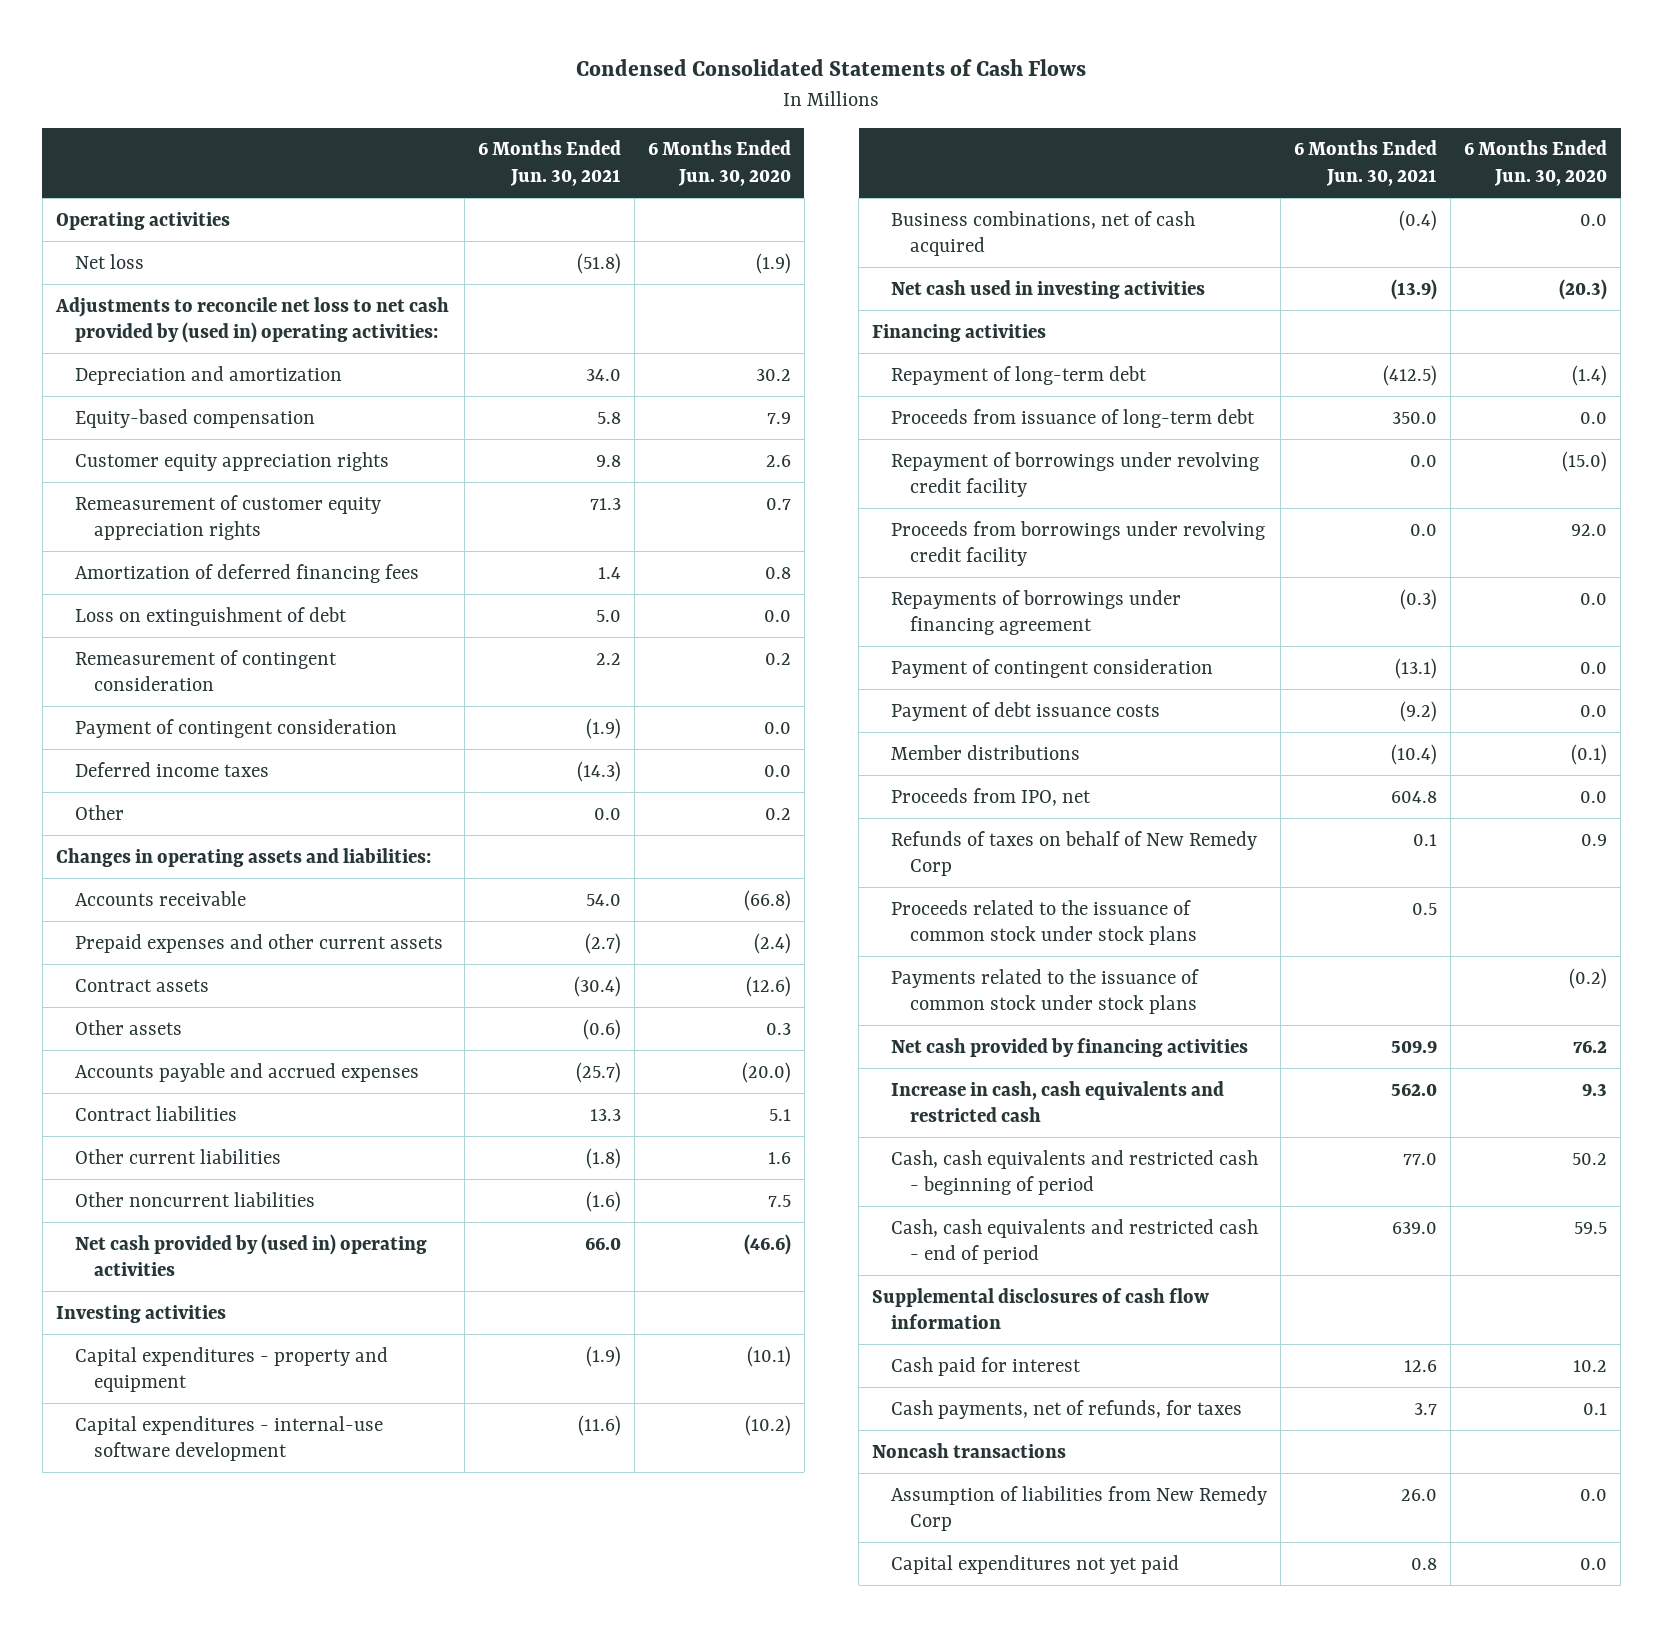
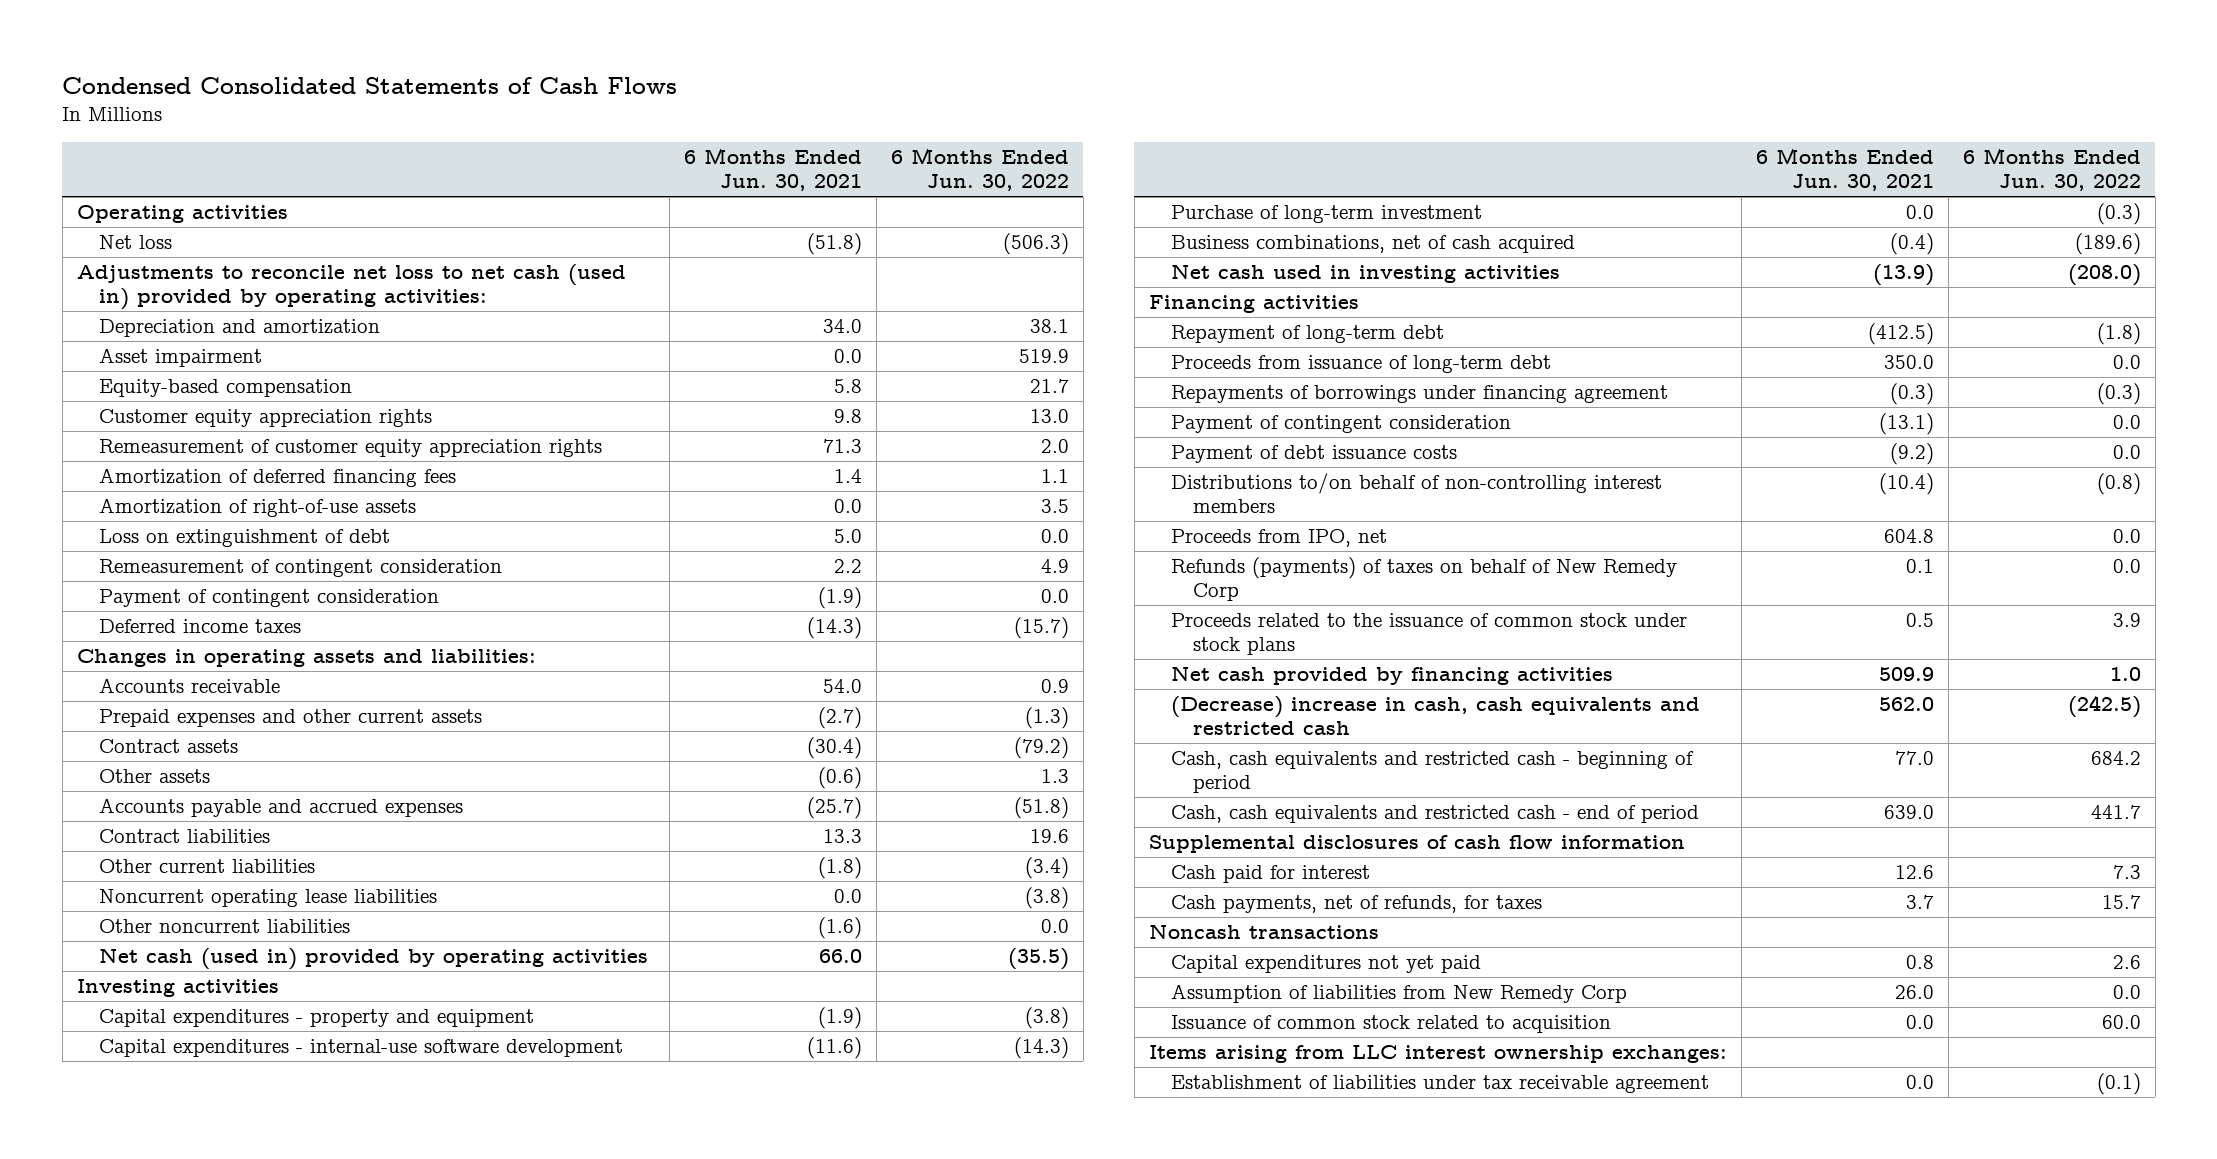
- | 6 Months Ended Jun. 30, 2021 | 6 Months Ended Jun. 30, 2020
+ | 6 Months Ended Jun. 30, 2021 | 6 Months Ended Jun. 30, 2022
- Adjustments to reconcile net loss to net cash provided by (used in) operating activities:
+ Adjustments to reconcile net loss to net cash (used in) provided by operating activities:
+ Asset impairment | 0.0 | 519.9
+ Amortization of right-of-use assets | 0.0 | 3.5
- Other | 0.0 | 0.2
+ Noncurrent operating lease liabilities | 0.0 | (3.8)
- Net cash provided by (used in) operating activities | 66.0 | (46.6)
+ Net cash (used in) provided by operating activities | 66.0 | (35.5)
+ Purchase of long-term investment | 0.0 | (0.3)
- Repayment of borrowings under revolving credit facility | 0.0 | (15.0)
- Proceeds from borrowings under revolving credit facility | 0.0 | 92.0
- Member distributions | (10.4) | (0.1)
+ Distributions to/on behalf of non-controlling interest members | (10.4) | (0.8)
- Refunds of taxes on behalf of New Remedy Corp | 0.1 | 0.9
+ Refunds (payments) of taxes on behalf of New Remedy Corp | 0.1 | 0.0
- Payments related to the issuance of common stock under stock plans | | (0.2)
- Increase in cash, cash equivalents and restricted cash | 562.0 | 9.3
+ (Decrease) increase in cash, cash equivalents and restricted cash | 562.0 | (242.5)
moved down: Assumption of liabilities from New Remedy Corp | 26.0 | 0.0
+ Issuance of common stock related to acquisition | 0.0 | 60.0
+ Items arising from LLC interest ownership exchanges:
+ Establishment of liabilities under tax receivable agreement | 0.0 | (0.1)

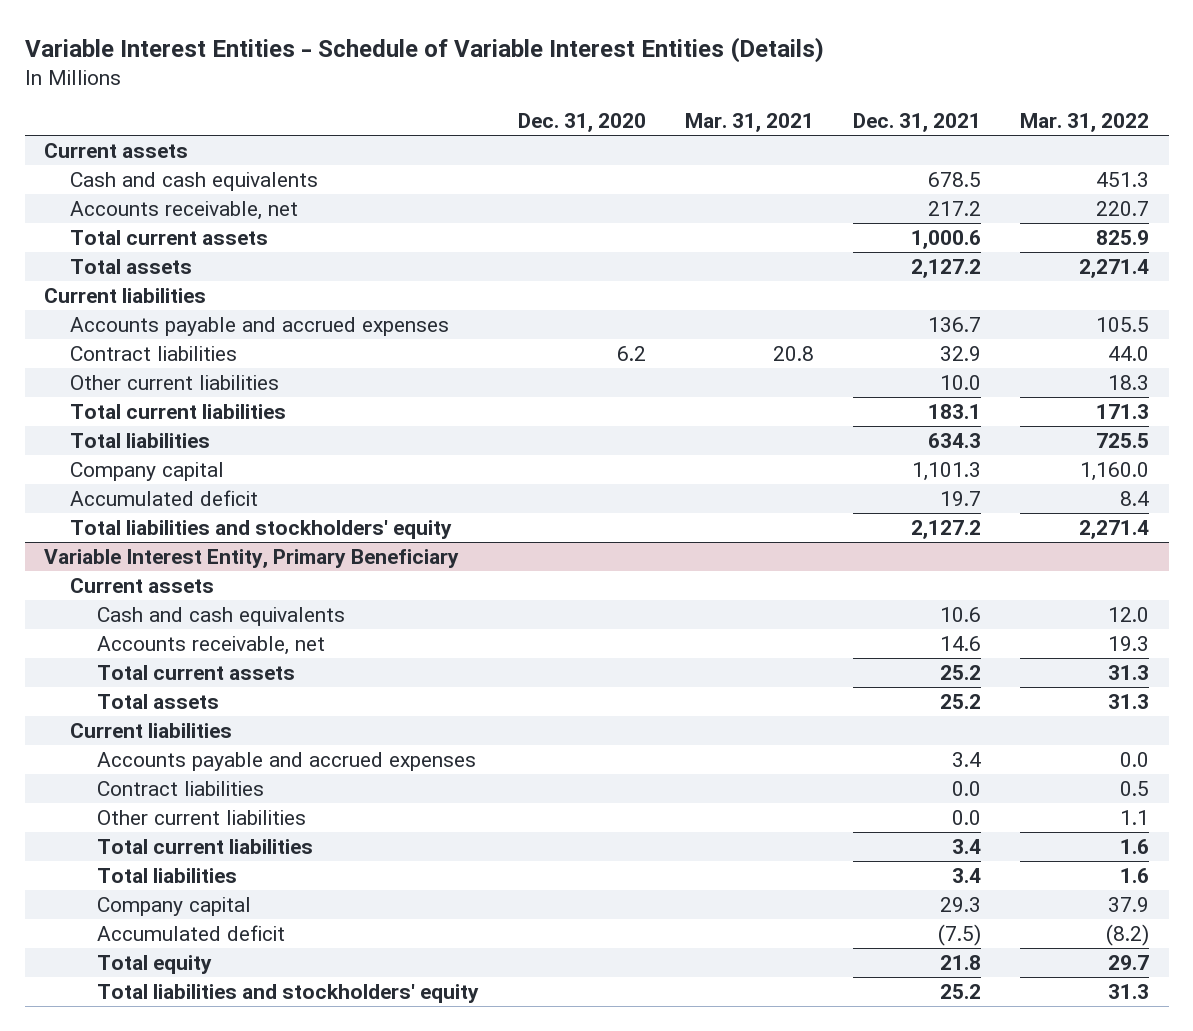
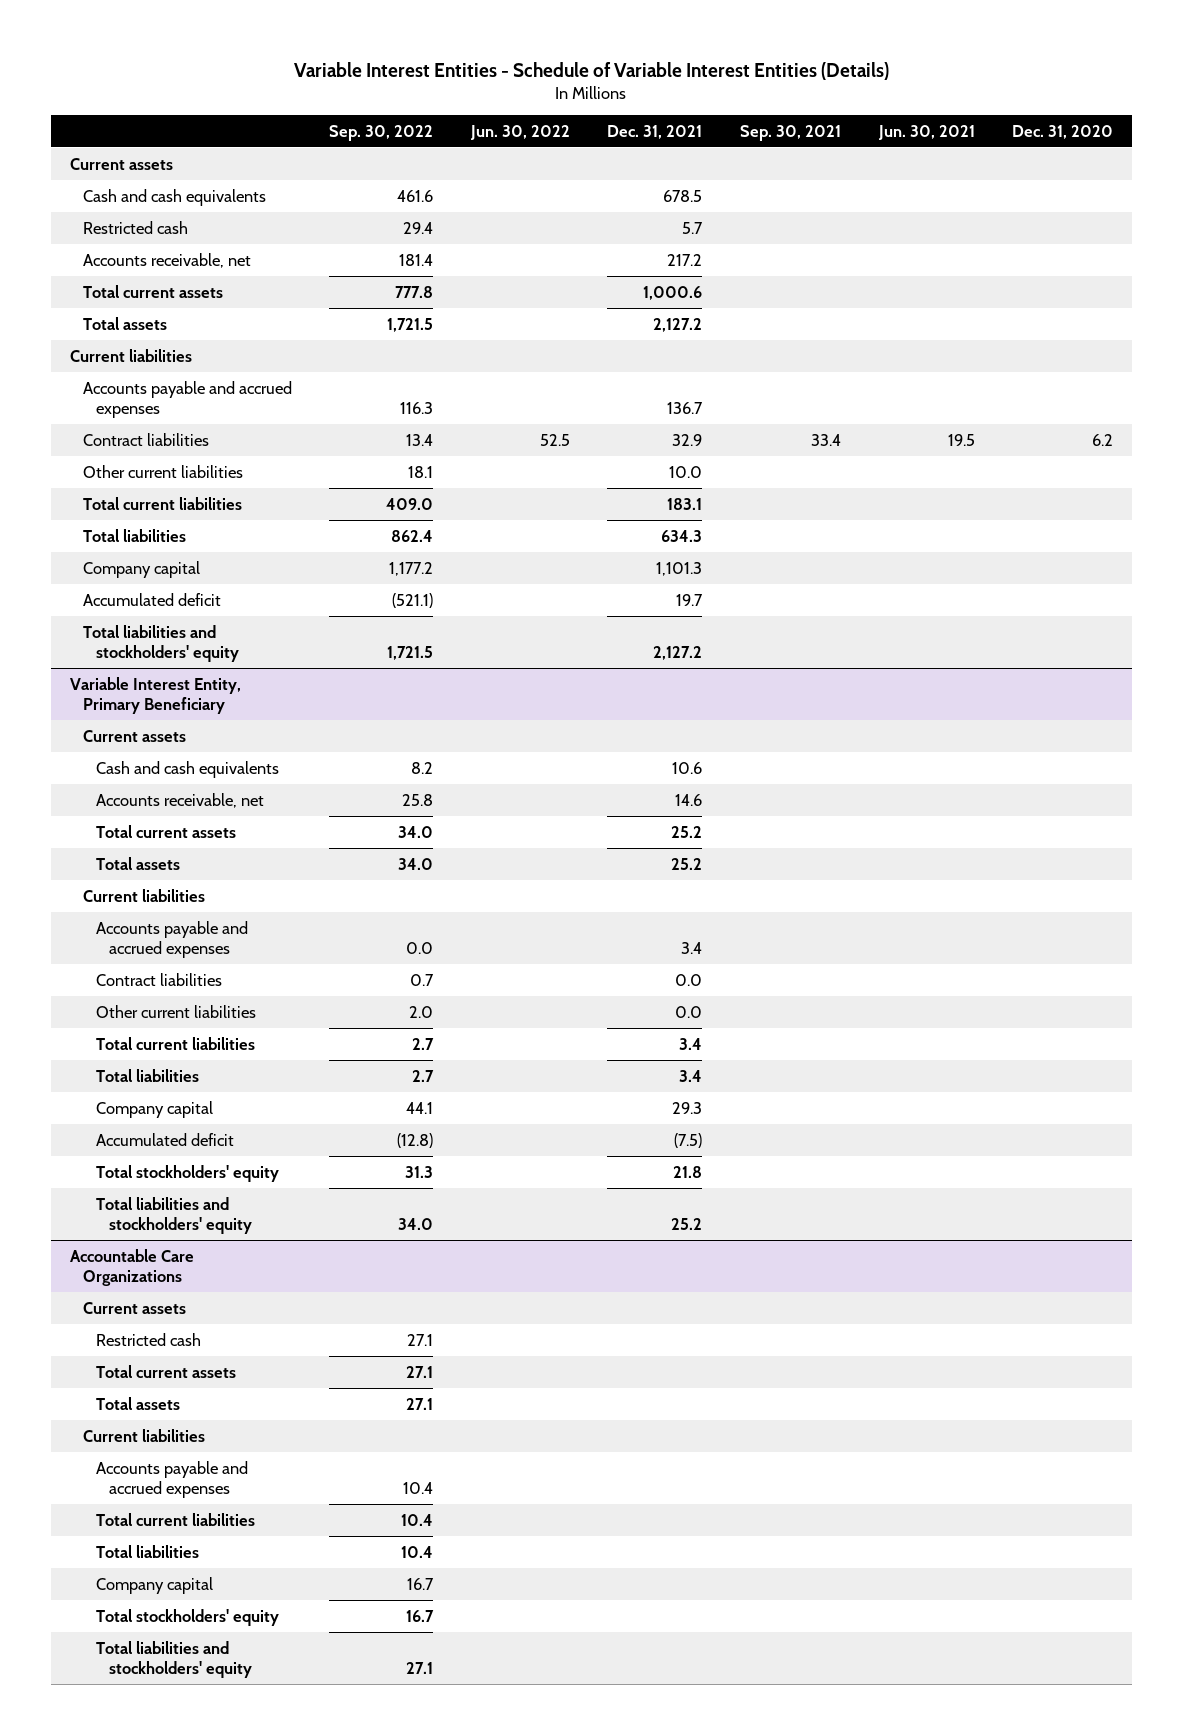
- | Dec. 31, 2020 | Mar. 31, 2021 | Dec. 31, 2021 | Mar. 31, 2022
+ | Sep. 30, 2022 | Jun. 30, 2022 | Dec. 31, 2021 | Sep. 30, 2021 | Jun. 30, 2021 | Dec. 31, 2020
+ Restricted cash | 29.4 | | 5.7 | | |
@ Variable Interest Entity, Primary Beneficiary
- Total equity | | | 21.8 | 29.7
+ Total stockholders' equity | 31.3 | | 21.8 | | |
+ Accountable Care Organizations
+ Current assets
+ Restricted cash | 27.1 | | | | |
+ Total current assets | 27.1 | | | | |
+ Total assets | 27.1 | | | | |
+ Current liabilities
+ Accounts payable and accrued expenses | 10.4 | | | | |
+ Total current liabilities | 10.4 | | | | |
+ Total liabilities | 10.4 | | | | |
+ Company capital | 16.7 | | | | |
+ Total stockholders' equity | 16.7 | | | | |
+ Total liabilities and stockholders' equity | 27.1 | | | | |

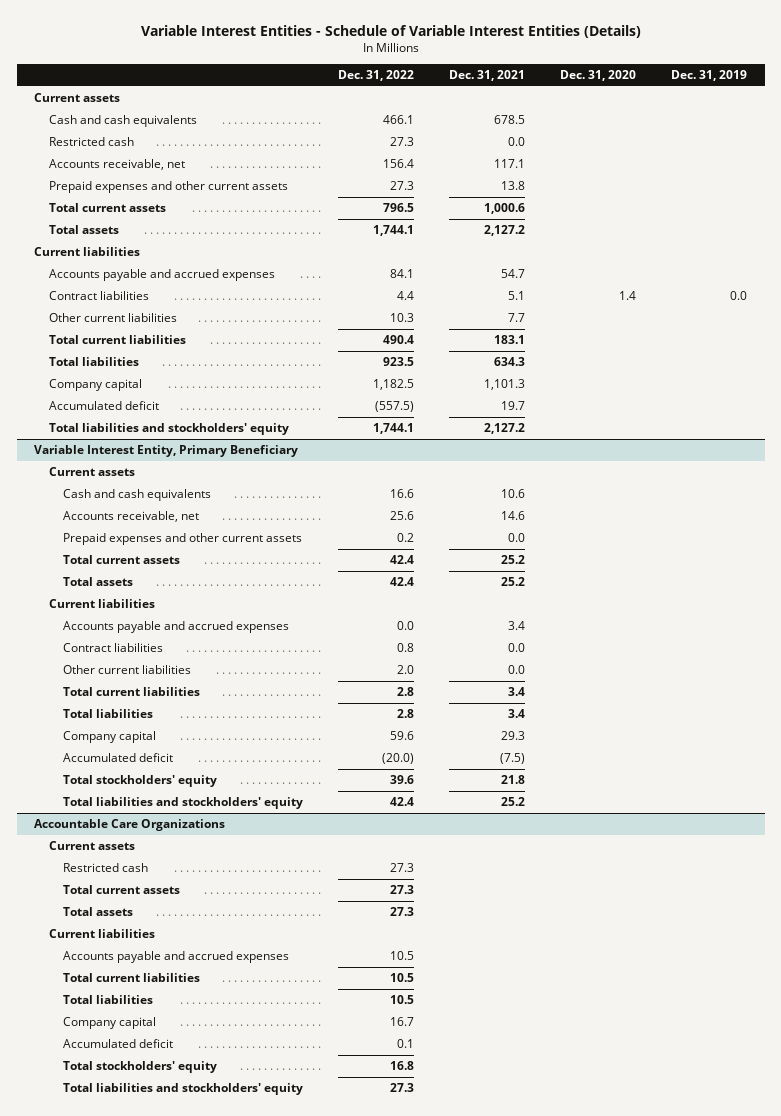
- | Sep. 30, 2022 | Jun. 30, 2022 | Dec. 31, 2021 | Sep. 30, 2021 | Jun. 30, 2021 | Dec. 31, 2020
+ | Dec. 31, 2022 | Dec. 31, 2021 | Dec. 31, 2020 | Dec. 31, 2019
- Restricted cash | 29.4 | | 5.7 | | |
- Accounts receivable, net | 181.4 | | 217.2 | | |
+ Restricted cash | 27.3 | 0.0 | |
+ Accounts receivable, net | 156.4 | 117.1 | |
+ Prepaid expenses and other current assets | 27.3 | 13.8 | |
- Accounts payable and accrued expenses | 116.3 | | 136.7 | | |
- Contract liabilities | 13.4 | 52.5 | 32.9 | 33.4 | 19.5 | 6.2
- Other current liabilities | 18.1 | | 10.0 | | |
+ Accounts payable and accrued expenses | 84.1 | 54.7 | |
+ Contract liabilities | 4.4 | 5.1 | 1.4 | 0.0
+ Other current liabilities | 10.3 | 7.7 | |
@ Variable Interest Entity, Primary Beneficiary
+ Prepaid expenses and other current assets | 0.2 | 0.0 | |
@ Accountable Care Organizations
+ Accumulated deficit | 0.1 | | |

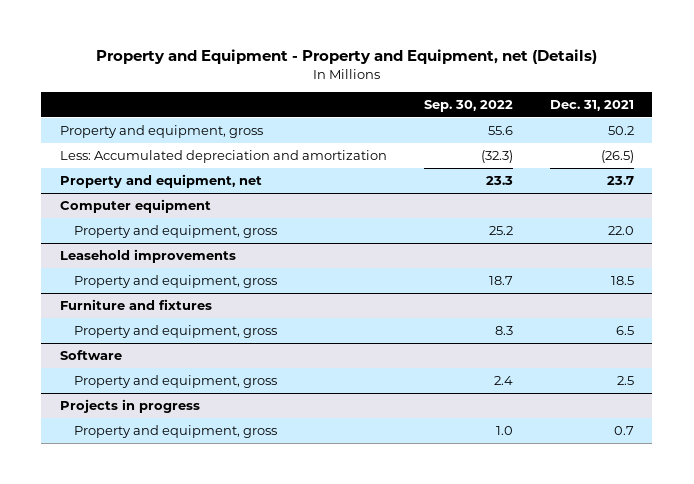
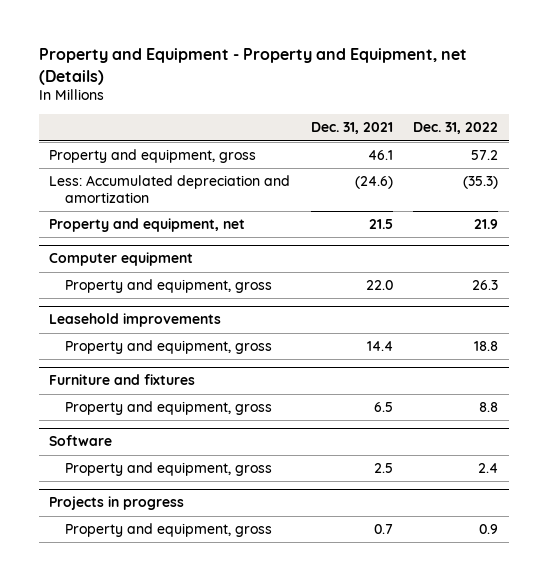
- | Sep. 30, 2022 | Dec. 31, 2021
+ | Dec. 31, 2021 | Dec. 31, 2022
- Property and equipment, gross | 55.6 | 50.2
- Less: Accumulated depreciation and amortization | (32.3) | (26.5)
- Property and equipment, net | 23.3 | 23.7
+ Property and equipment, gross | 46.1 | 57.2
+ Less: Accumulated depreciation and amortization | (24.6) | (35.3)
+ Property and equipment, net | 21.5 | 21.9
@ Leasehold improvements
- Property and equipment, gross | 18.7 | 18.5
+ Property and equipment, gross | 14.4 | 18.8

